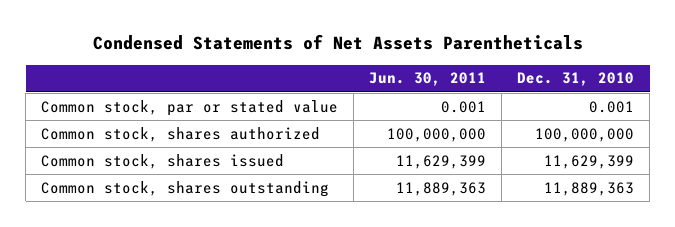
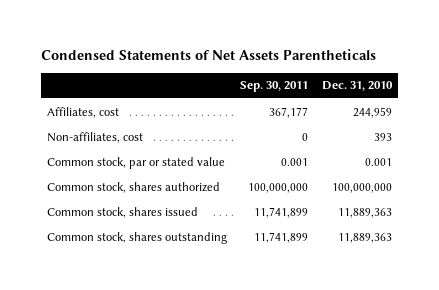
- | Jun. 30, 2011 | Dec. 31, 2010
+ | Sep. 30, 2011 | Dec. 31, 2010
+ Affiliates, cost | 367,177 | 244,959
+ Non-affiliates, cost | 0 | 393
- Common stock, shares issued | 11,629,399 | 11,629,399
+ Common stock, shares issued | 11,741,899 | 11,889,363

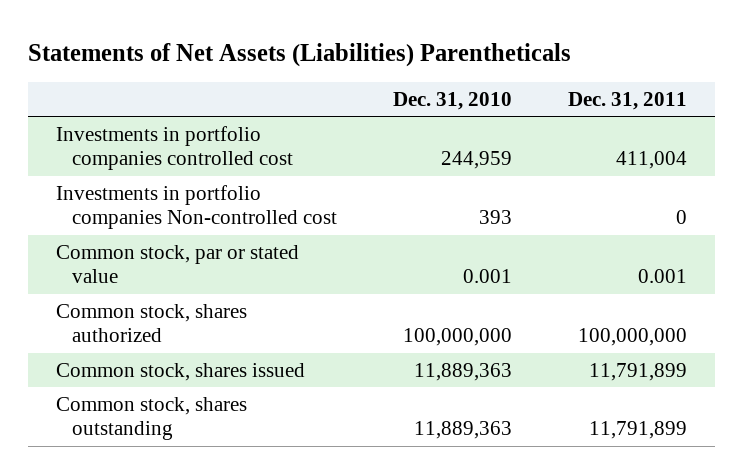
- Condensed Statements of Net Assets Parentheticals
+ Statements of Net Assets (Liabilities) Parentheticals
- | Sep. 30, 2011 | Dec. 31, 2010
+ | Dec. 31, 2010 | Dec. 31, 2011
- Affiliates, cost | 367,177 | 244,959
- Non-affiliates, cost | 0 | 393
+ Investments in portfolio companies controlled cost | 244,959 | 411,004
+ Investments in portfolio companies Non-controlled cost | 393 | 0

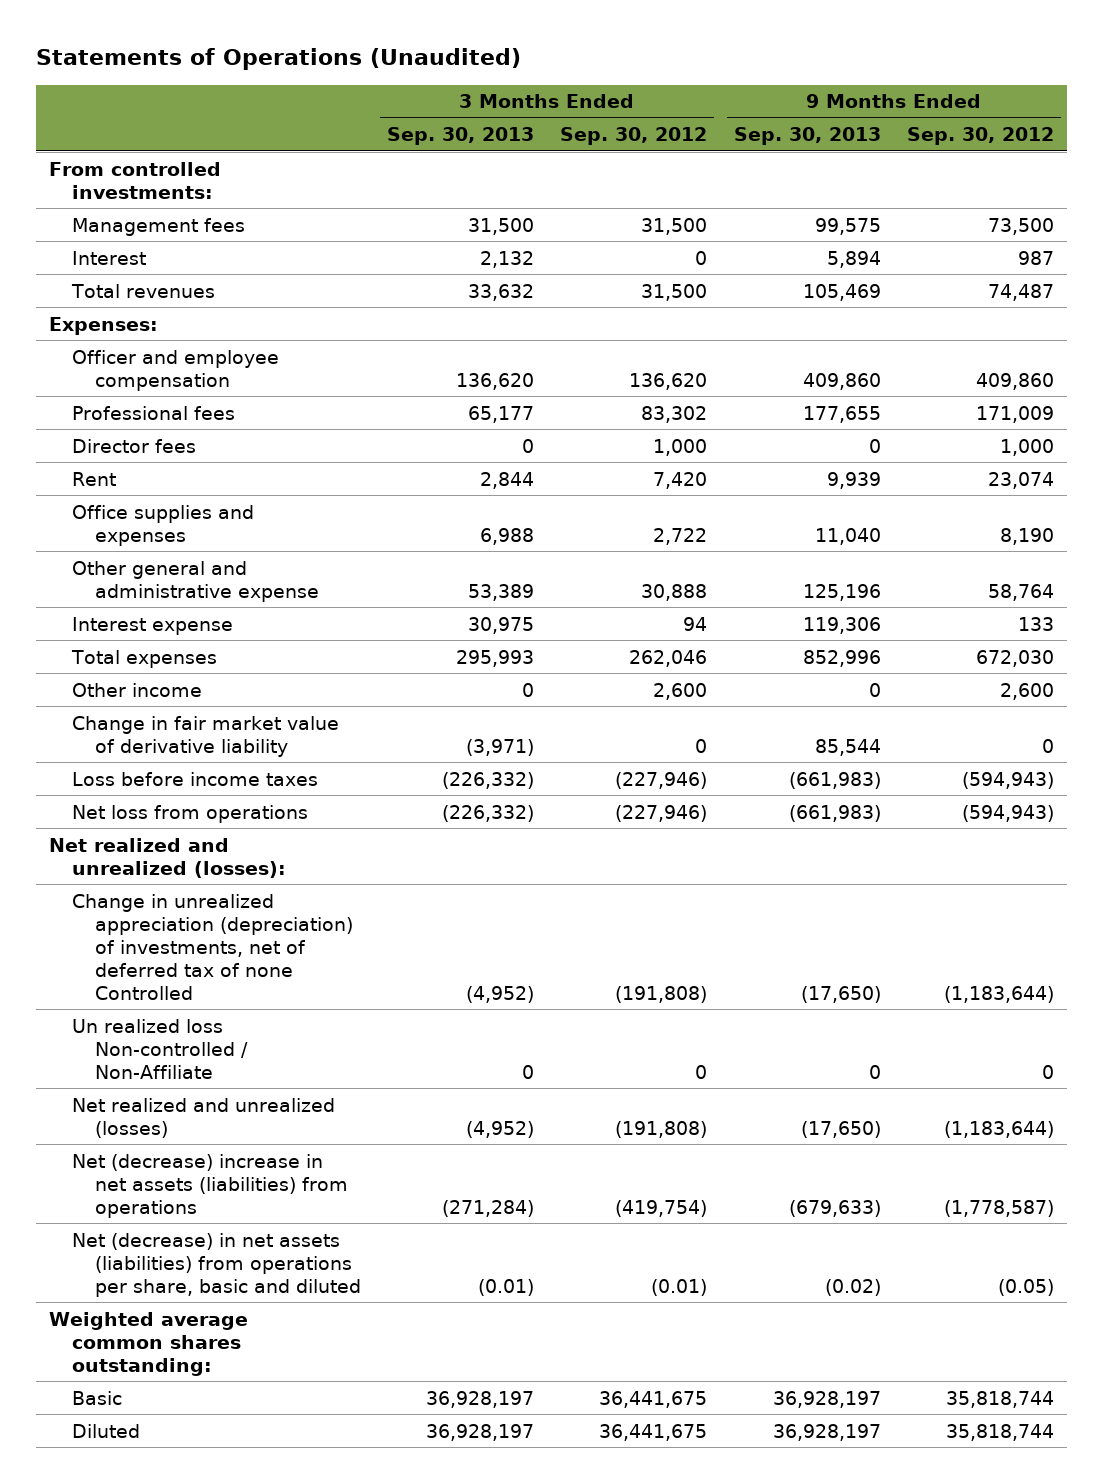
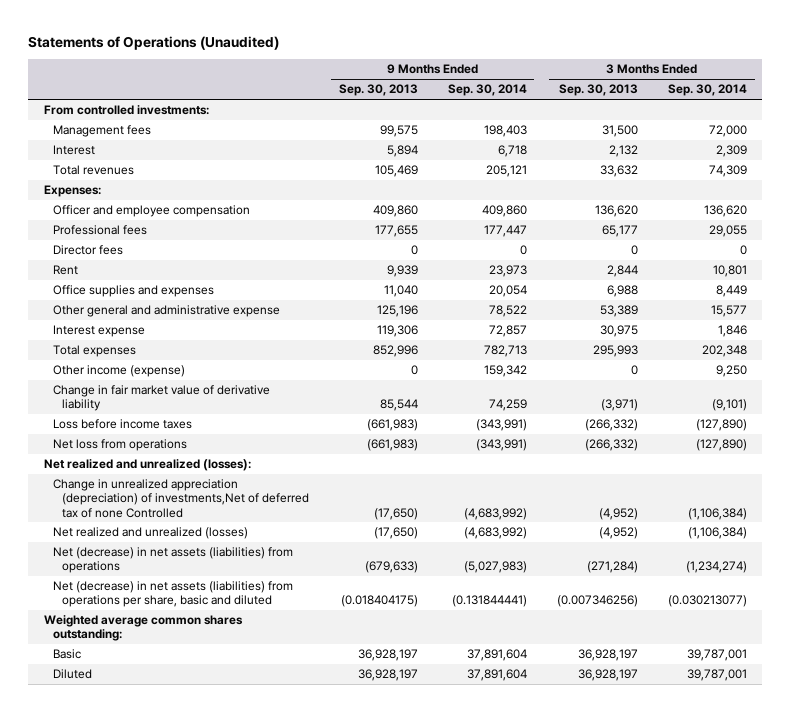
- | 3 Months Ended Sep. 30, 2013 | 3 Months Ended Sep. 30, 2012 | 9 Months Ended Sep. 30, 2013 | 9 Months Ended Sep. 30, 2012
+ | 9 Months Ended Sep. 30, 2013 | 9 Months Ended Sep. 30, 2014 | 3 Months Ended Sep. 30, 2013 | 3 Months Ended Sep. 30, 2014
- Other income | 0 | 2,600 | 0 | 2,600
+ Other income (expense) | 0 | 159,342 | 0 | 9,250
- Loss before income taxes | (226,332) | (227,946) | (661,983) | (594,943)
- Net loss from operations | (226,332) | (227,946) | (661,983) | (594,943)
+ Loss before income taxes | (661,983) | (343,991) | (266,332) | (127,890)
+ Net loss from operations | (661,983) | (343,991) | (266,332) | (127,890)
- Change in unrealized appreciation (depreciation) of investments, net of deferred tax of none Controlled | (4,952) | (191,808) | (17,650) | (1,183,644)
- Un realized loss Non-controlled / Non-Affiliate | 0 | 0 | 0 | 0
+ Change in unrealized appreciation (depreciation) of investments,Net of deferred tax of none Controlled | (17,650) | (4,683,992) | (4,952) | (1,106,384)
- Net (decrease) increase in net assets (liabilities) from operations | (271,284) | (419,754) | (679,633) | (1,778,587)
- Net (decrease) in net assets (liabilities) from operations per share, basic and diluted | (0.01) | (0.01) | (0.02) | (0.05)
+ Net (decrease) in net assets (liabilities) from operations | (679,633) | (5,027,983) | (271,284) | (1,234,274)
+ Net (decrease) in net assets (liabilities) from operations per share, basic and diluted | (0.018404175) | (0.131844441) | (0.007346256) | (0.030213077)

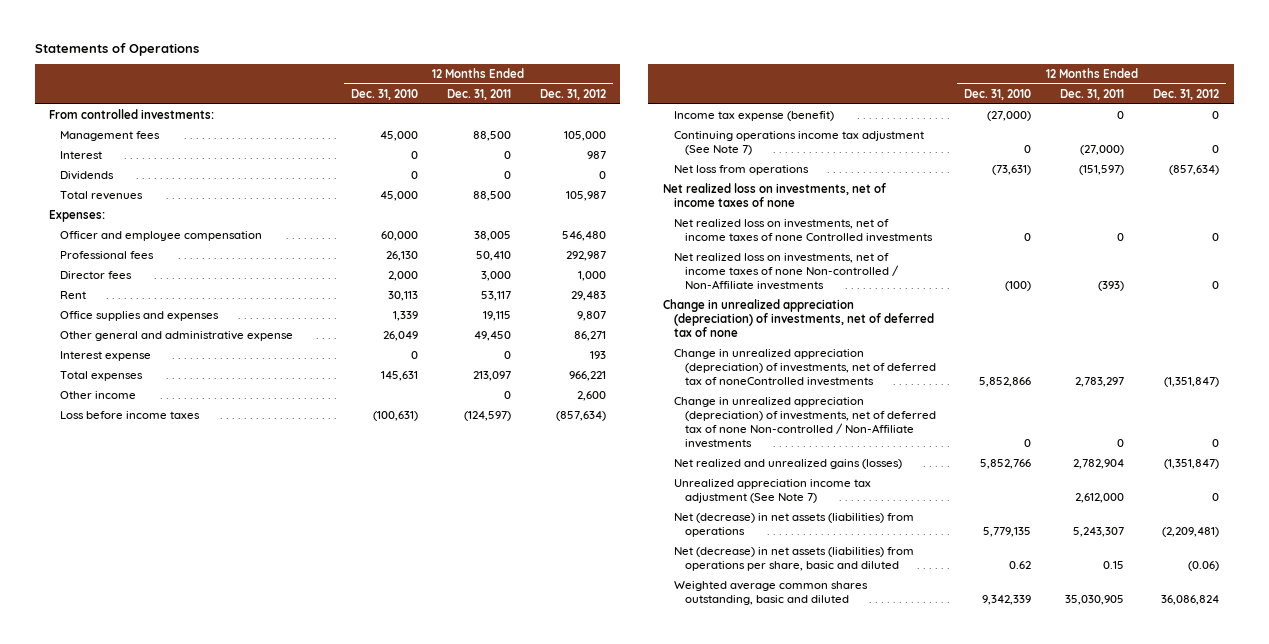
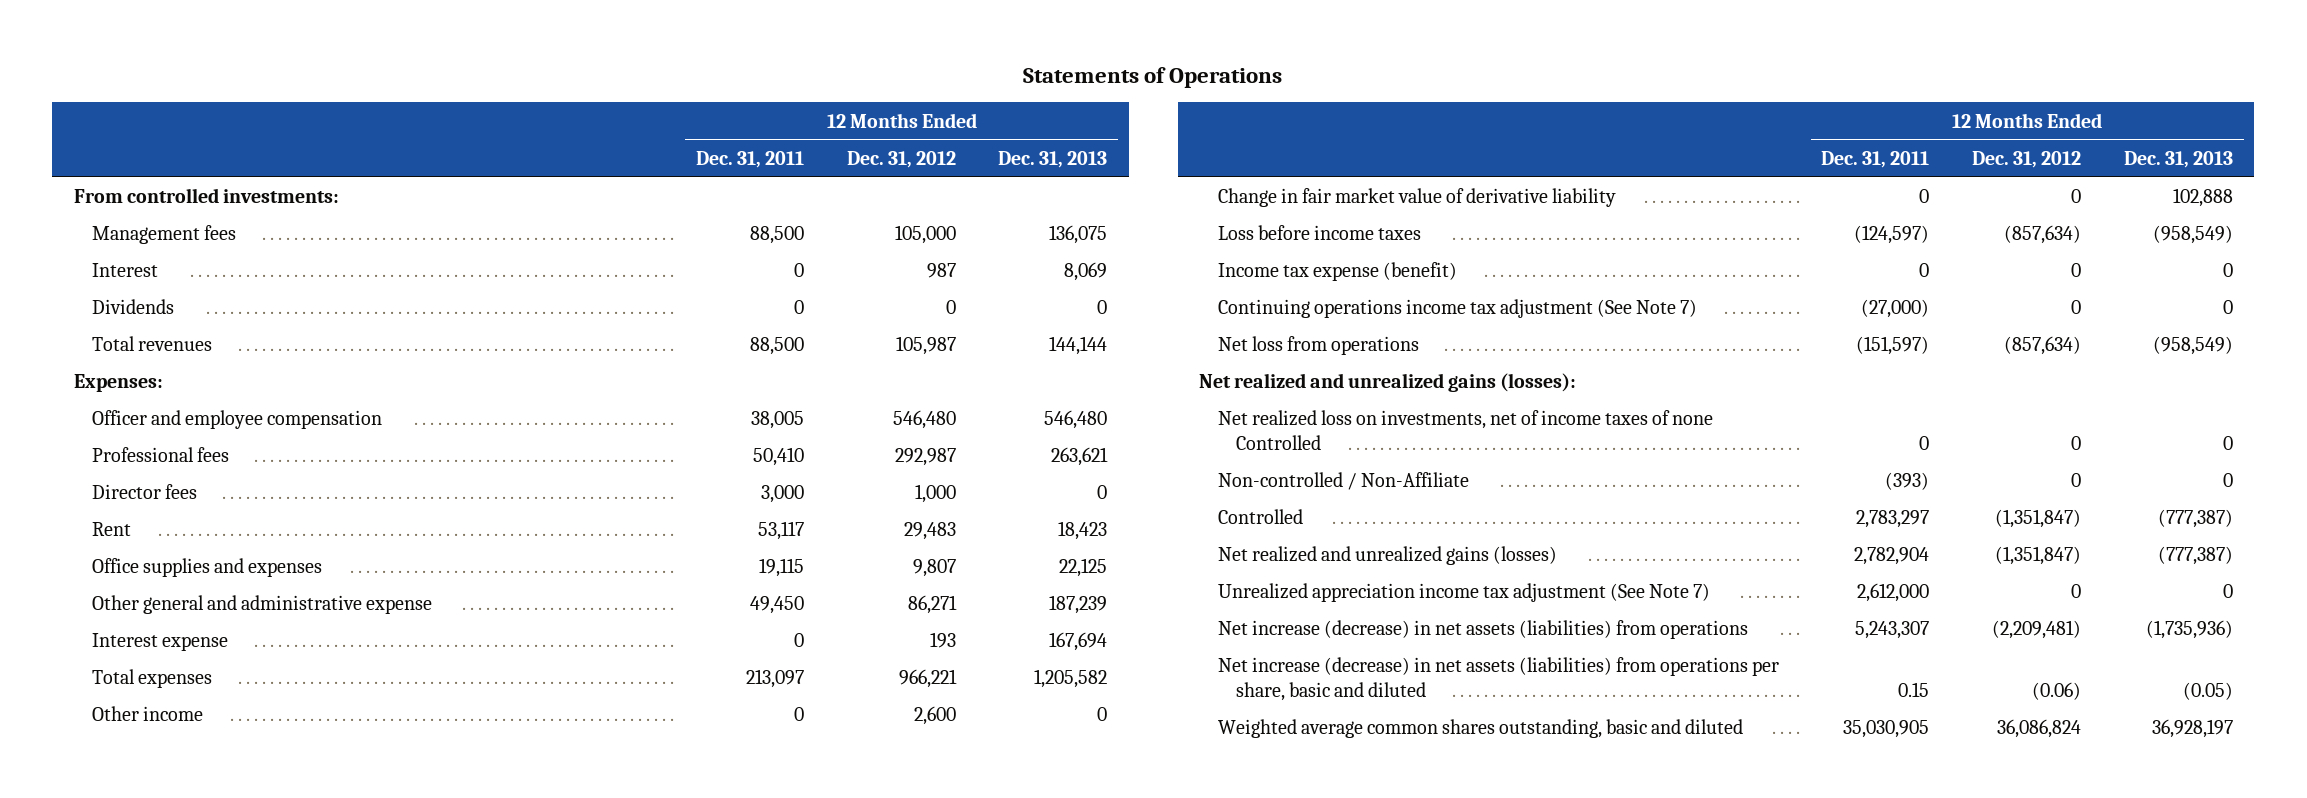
- | 12 Months Ended Dec. 31, 2010 | 12 Months Ended Dec. 31, 2011 | 12 Months Ended Dec. 31, 2012
+ | 12 Months Ended Dec. 31, 2011 | 12 Months Ended Dec. 31, 2012 | 12 Months Ended Dec. 31, 2013
+ Change in fair market value of derivative liability | 0 | 0 | 102,888
- Net realized loss on investments, net of income taxes of none
- Net realized loss on investments, net of income taxes of none Controlled investments | 0 | 0 | 0
- Net realized loss on investments, net of income taxes of none Non-controlled / Non-Affiliate investments | (100) | (393) | 0
- Change in unrealized appreciation (depreciation) of investments, net of deferred tax of none
- Change in unrealized appreciation (depreciation) of investments, net of deferred tax of noneControlled investments | 5,852,866 | 2,783,297 | (1,351,847)
- Change in unrealized appreciation (depreciation) of investments, net of deferred tax of none Non-controlled / Non-Affiliate investments | 0 | 0 | 0
+ Net realized and unrealized gains (losses):
+ Net realized loss on investments, net of income taxes of none Controlled | 0 | 0 | 0
+ Non-controlled / Non-Affiliate | (393) | 0 | 0
+ Controlled | 2,783,297 | (1,351,847) | (777,387)
- Net (decrease) in net assets (liabilities) from operations | 5,779,135 | 5,243,307 | (2,209,481)
- Net (decrease) in net assets (liabilities) from operations per share, basic and diluted | 0.62 | 0.15 | (0.06)
+ Net increase (decrease) in net assets (liabilities) from operations | 5,243,307 | (2,209,481) | (1,735,936)
+ Net increase (decrease) in net assets (liabilities) from operations per share, basic and diluted | 0.15 | (0.06) | (0.05)

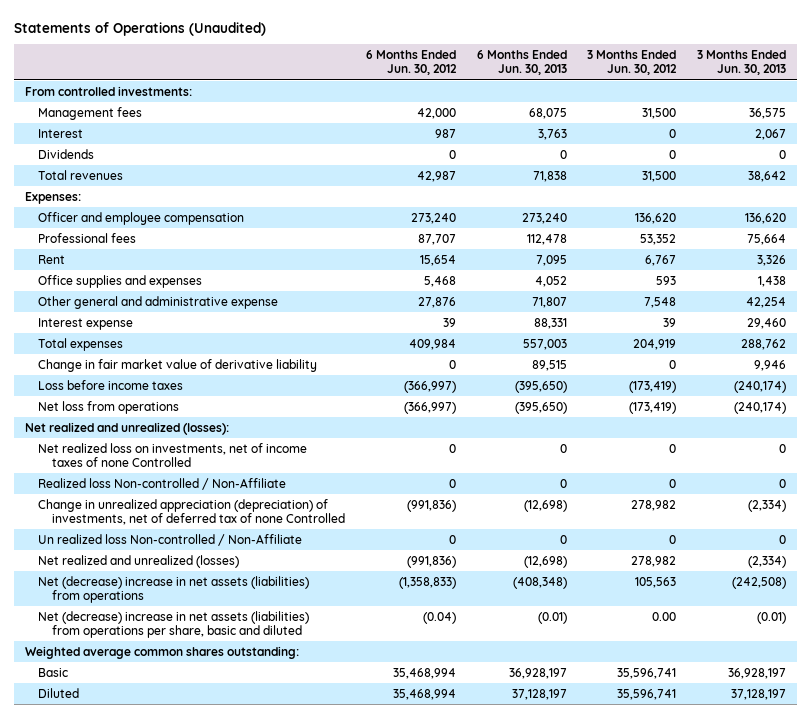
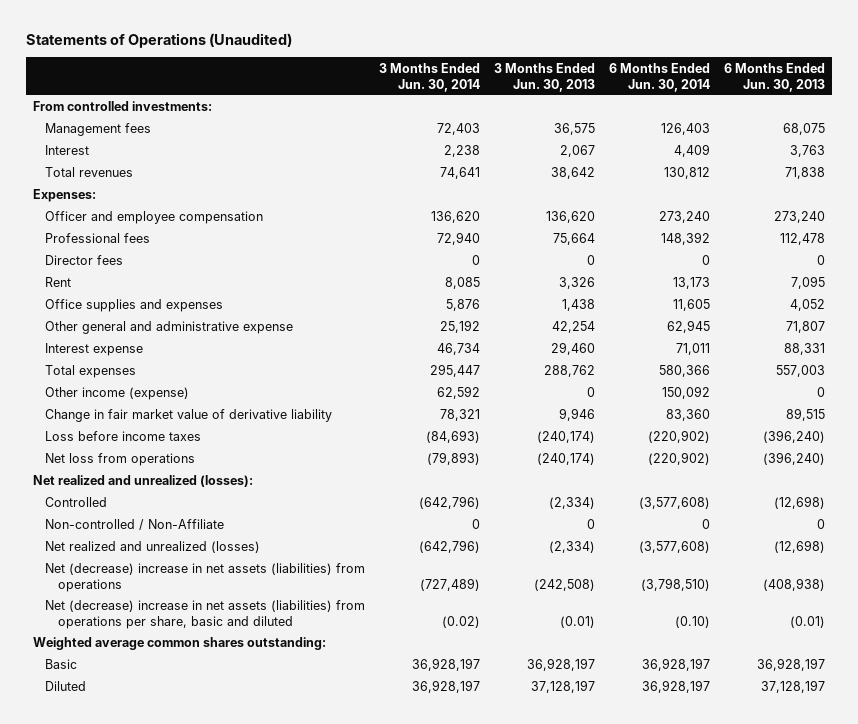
- | 6 Months Ended Jun. 30, 2012 | 6 Months Ended Jun. 30, 2013 | 3 Months Ended Jun. 30, 2012 | 3 Months Ended Jun. 30, 2013
+ | 3 Months Ended Jun. 30, 2014 | 3 Months Ended Jun. 30, 2013 | 6 Months Ended Jun. 30, 2014 | 6 Months Ended Jun. 30, 2013
- Dividends | 0 | 0 | 0 | 0
+ Director fees | 0 | 0 | 0 | 0
+ Other income (expense) | 62,592 | 0 | 150,092 | 0
- Loss before income taxes | (366,997) | (395,650) | (173,419) | (240,174)
- Net loss from operations | (366,997) | (395,650) | (173,419) | (240,174)
+ Loss before income taxes | (84,693) | (240,174) | (220,902) | (396,240)
+ Net loss from operations | (79,893) | (240,174) | (220,902) | (396,240)
- Net realized loss on investments, net of income taxes of none Controlled | 0 | 0 | 0 | 0
- Realized loss Non-controlled / Non-Affiliate | 0 | 0 | 0 | 0
- Change in unrealized appreciation (depreciation) of investments, net of deferred tax of none Controlled | (991,836) | (12,698) | 278,982 | (2,334)
- Un realized loss Non-controlled / Non-Affiliate | 0 | 0 | 0 | 0
+ Controlled | (642,796) | (2,334) | (3,577,608) | (12,698)
+ Non-controlled / Non-Affiliate | 0 | 0 | 0 | 0
- Net (decrease) increase in net assets (liabilities) from operations | (1,358,833) | (408,348) | 105,563 | (242,508)
+ Net (decrease) increase in net assets (liabilities) from operations | (727,489) | (242,508) | (3,798,510) | (408,938)

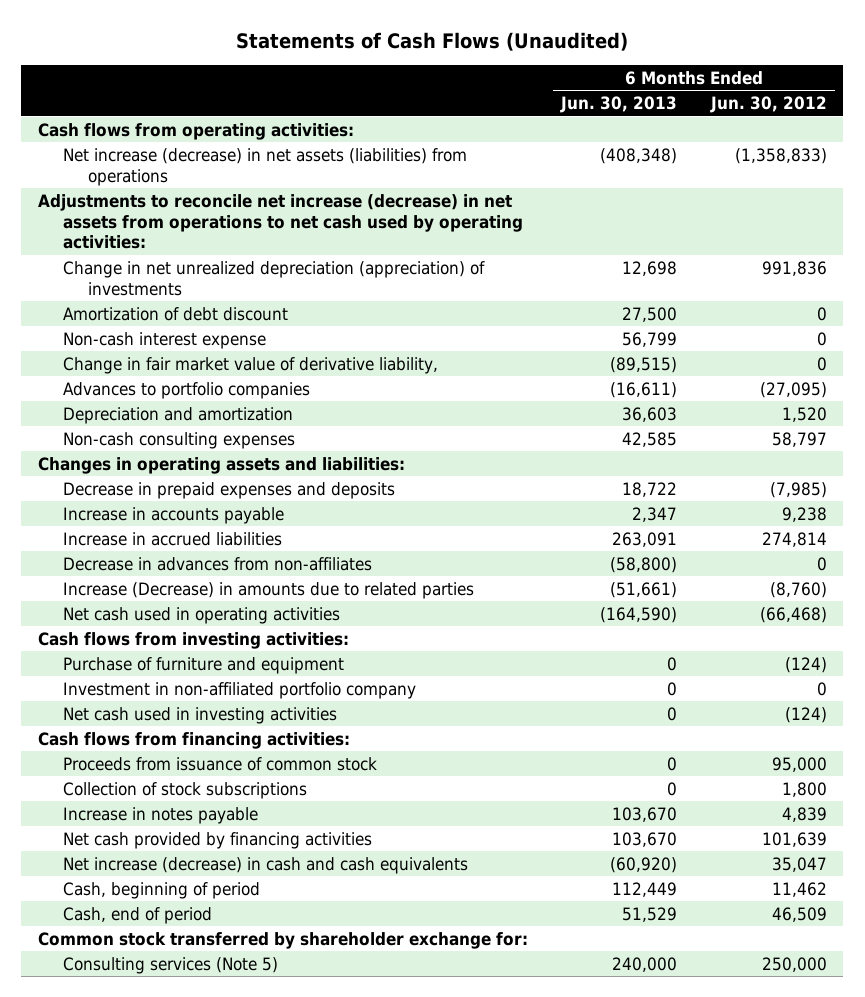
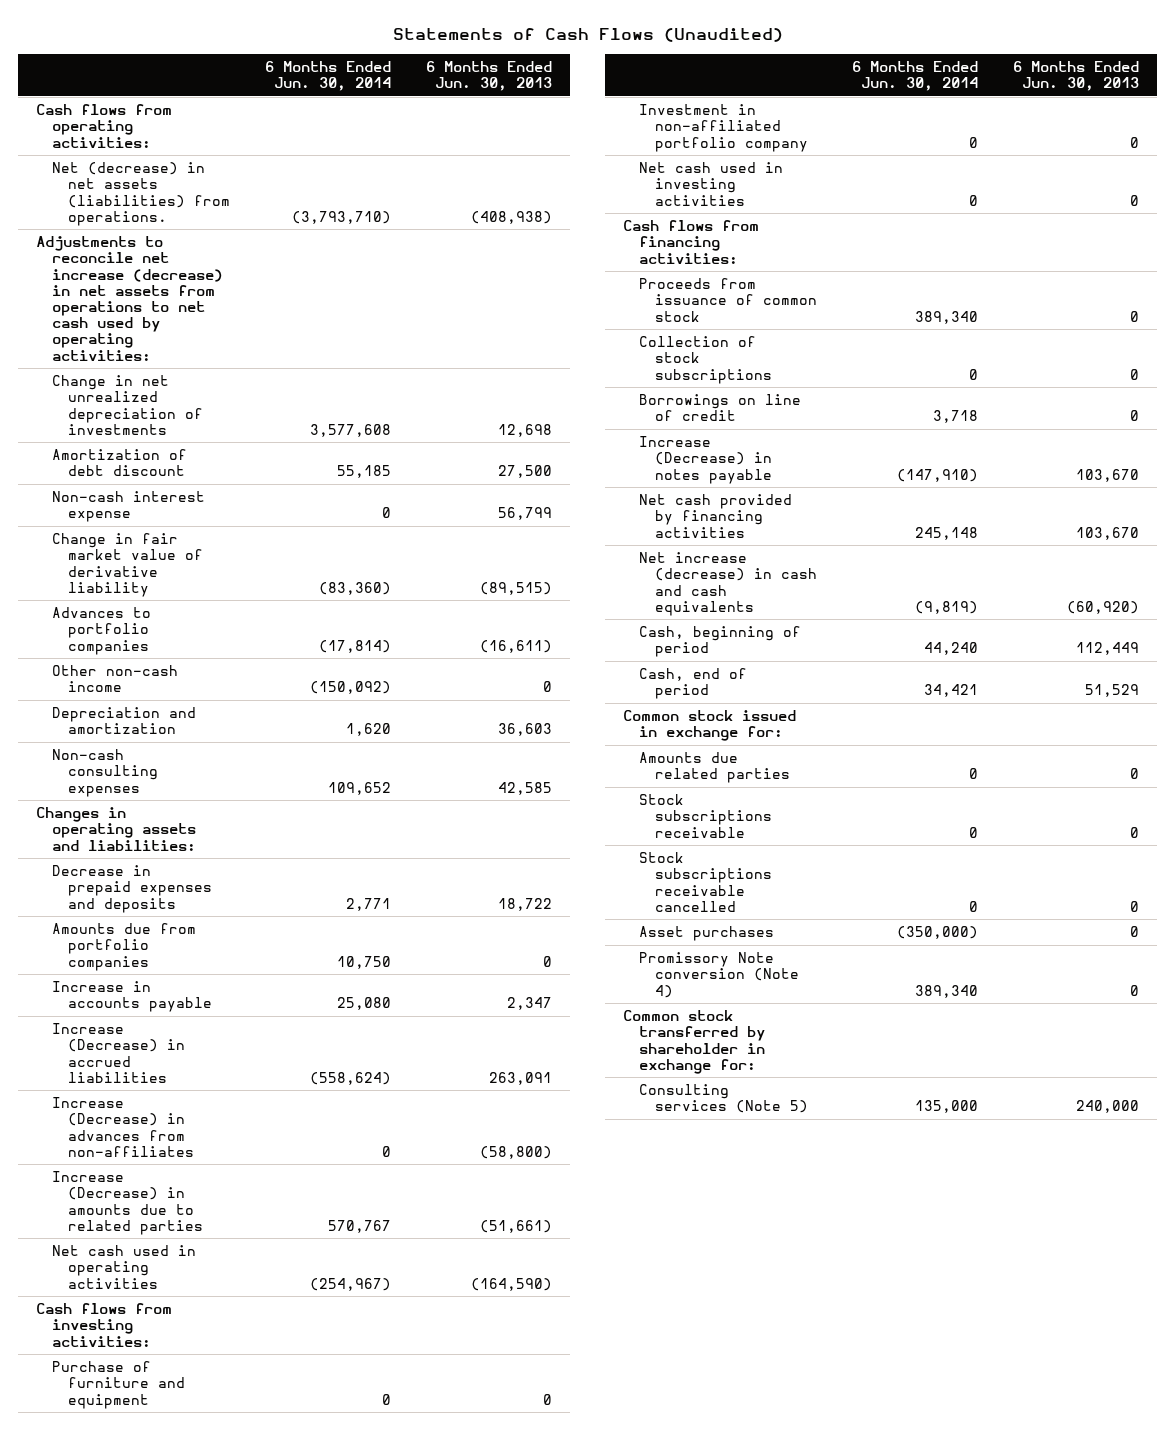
- | 6 Months Ended Jun. 30, 2013 | 6 Months Ended Jun. 30, 2012
+ | 6 Months Ended Jun. 30, 2014 | 6 Months Ended Jun. 30, 2013
- Net increase (decrease) in net assets (liabilities) from operations | (408,348) | (1,358,833)
+ Net (decrease) in net assets (liabilities) from operations. | (3,793,710) | (408,938)
- Change in net unrealized depreciation (appreciation) of investments | 12,698 | 991,836
+ Change in net unrealized depreciation of investments | 3,577,608 | 12,698
- Change in fair market value of derivative liability, | (89,515) | 0
+ Change in fair market value of derivative liability | (83,360) | (89,515)
+ Other non-cash income | (150,092) | 0
+ Amounts due from portfolio companies | 10,750 | 0
- Increase in accrued liabilities | 263,091 | 274,814
- Decrease in advances from non-affiliates | (58,800) | 0
+ Increase (Decrease) in accrued liabilities | (558,624) | 263,091
+ Increase (Decrease) in advances from non-affiliates | 0 | (58,800)
- Increase in notes payable | 103,670 | 4,839
+ Borrowings on line of credit | 3,718 | 0
+ Increase (Decrease) in notes payable | (147,910) | 103,670
- Common stock transferred by shareholder exchange for:
+ Common stock issued in exchange for:
+ Amounts due related parties | 0 | 0
+ Stock subscriptions receivable | 0 | 0
+ Stock subscriptions receivable cancelled | 0 | 0
+ Asset purchases | (350,000) | 0
+ Promissory Note conversion (Note 4) | 389,340 | 0
+ Common stock transferred by shareholder in exchange for:

